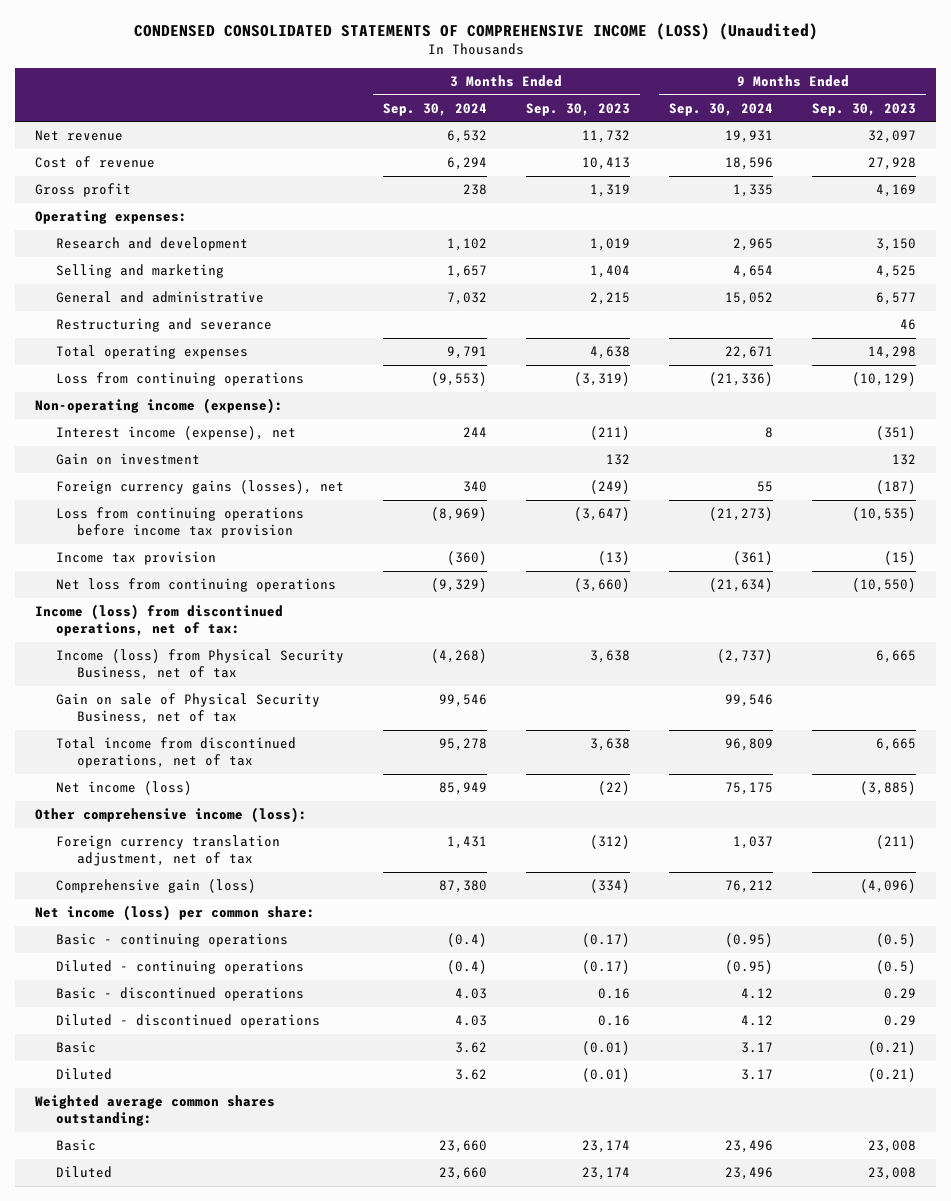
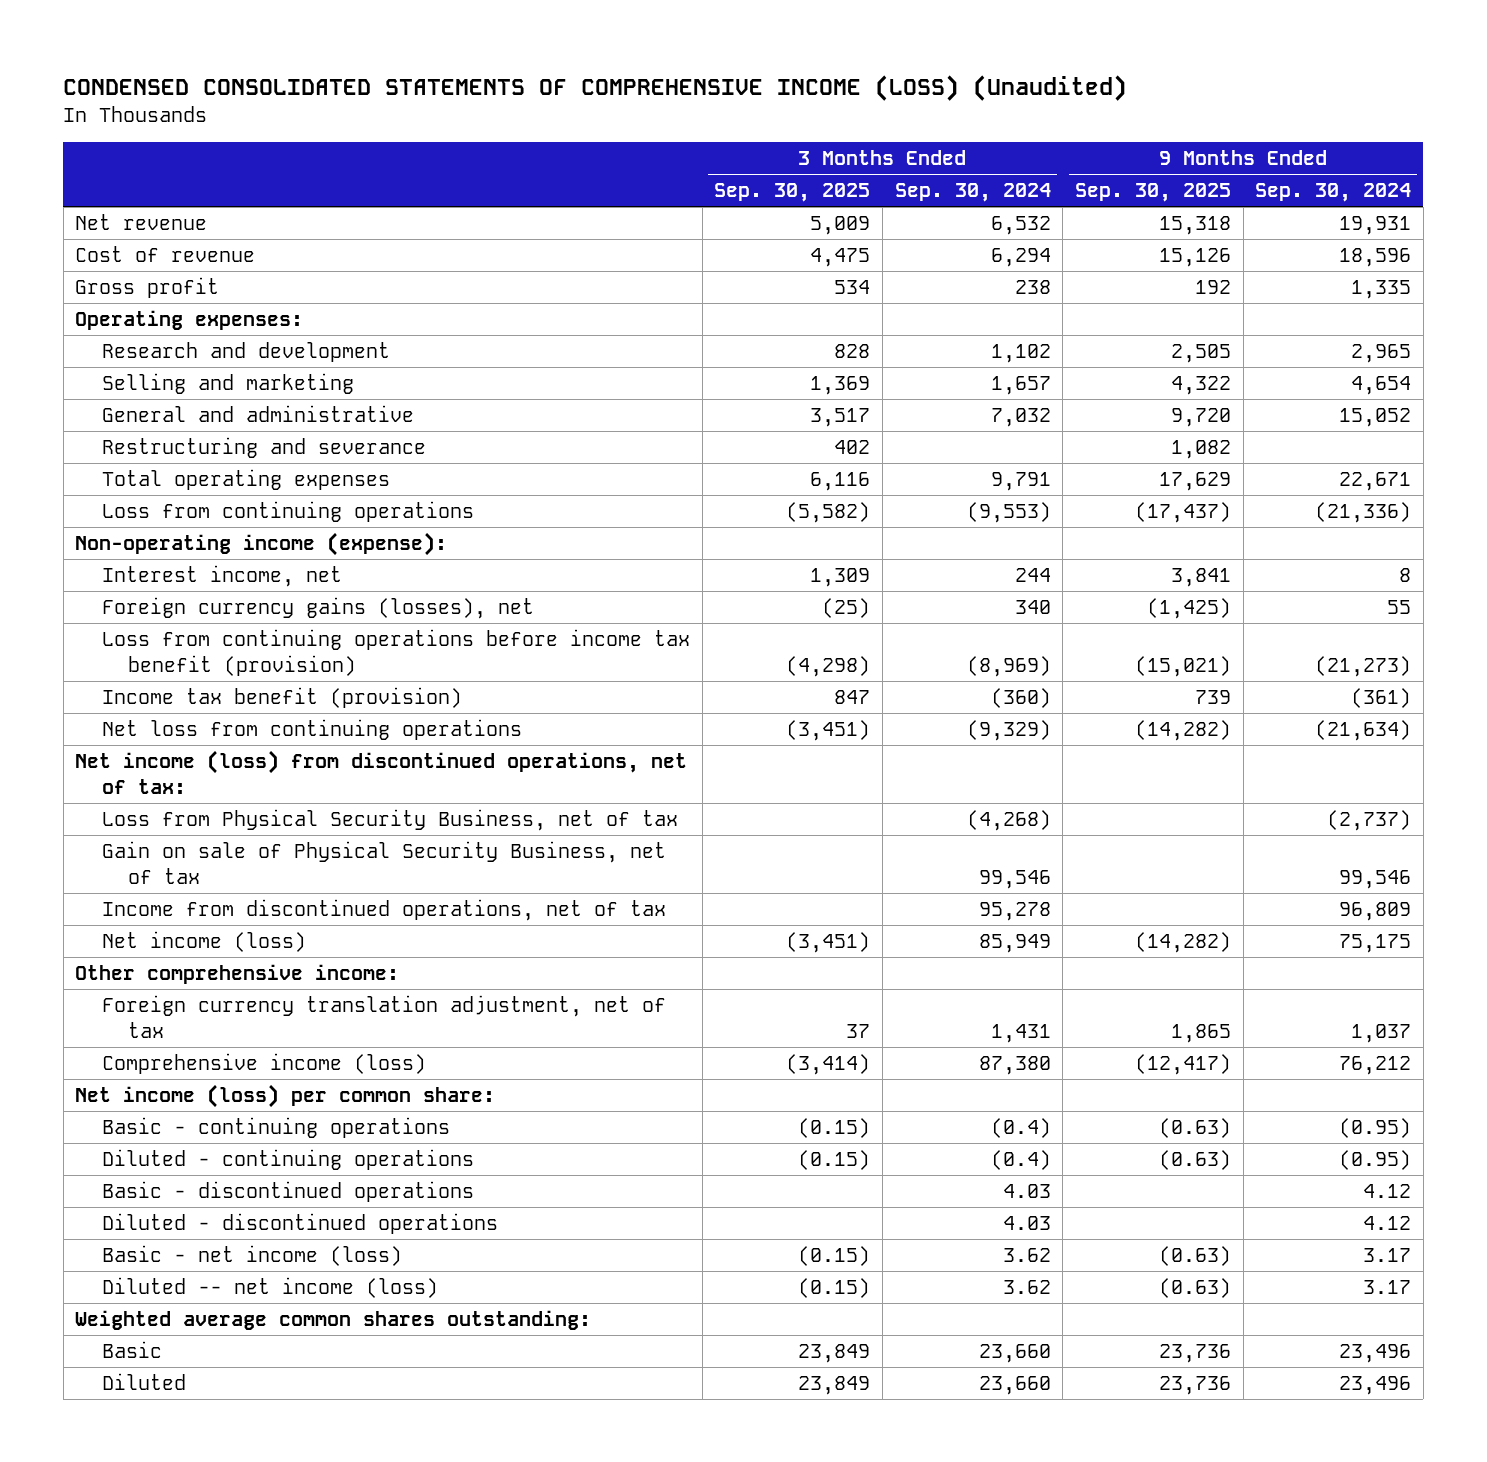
- | 3 Months Ended Sep. 30, 2024 | 3 Months Ended Sep. 30, 2023 | 9 Months Ended Sep. 30, 2024 | 9 Months Ended Sep. 30, 2023
+ | 3 Months Ended Sep. 30, 2025 | 3 Months Ended Sep. 30, 2024 | 9 Months Ended Sep. 30, 2025 | 9 Months Ended Sep. 30, 2024
- Interest income (expense), net | 244 | (211) | 8 | (351)
- Gain on investment | | 132 | | 132
+ Interest income, net | 1,309 | 244 | 3,841 | 8
- Loss from continuing operations before income tax provision | (8,969) | (3,647) | (21,273) | (10,535)
- Income tax provision | (360) | (13) | (361) | (15)
+ Loss from continuing operations before income tax benefit (provision) | (4,298) | (8,969) | (15,021) | (21,273)
+ Income tax benefit (provision) | 847 | (360) | 739 | (361)
- Income (loss) from discontinued operations, net of tax:
- Income (loss) from Physical Security Business, net of tax | (4,268) | 3,638 | (2,737) | 6,665
+ Net income (loss) from discontinued operations, net of tax:
+ Loss from Physical Security Business, net of tax | | (4,268) | | (2,737)
- Total income from discontinued operations, net of tax | 95,278 | 3,638 | 96,809 | 6,665
+ Income from discontinued operations, net of tax | | 95,278 | | 96,809
- Other comprehensive income (loss):
+ Other comprehensive income:
- Comprehensive gain (loss) | 87,380 | (334) | 76,212 | (4,096)
+ Comprehensive income (loss) | (3,414) | 87,380 | (12,417) | 76,212
- Basic | 3.62 | (0.01) | 3.17 | (0.21)
- Diluted | 3.62 | (0.01) | 3.17 | (0.21)
+ Basic - net income (loss) | (0.15) | 3.62 | (0.63) | 3.17
+ Diluted -- net income (loss) | (0.15) | 3.62 | (0.63) | 3.17

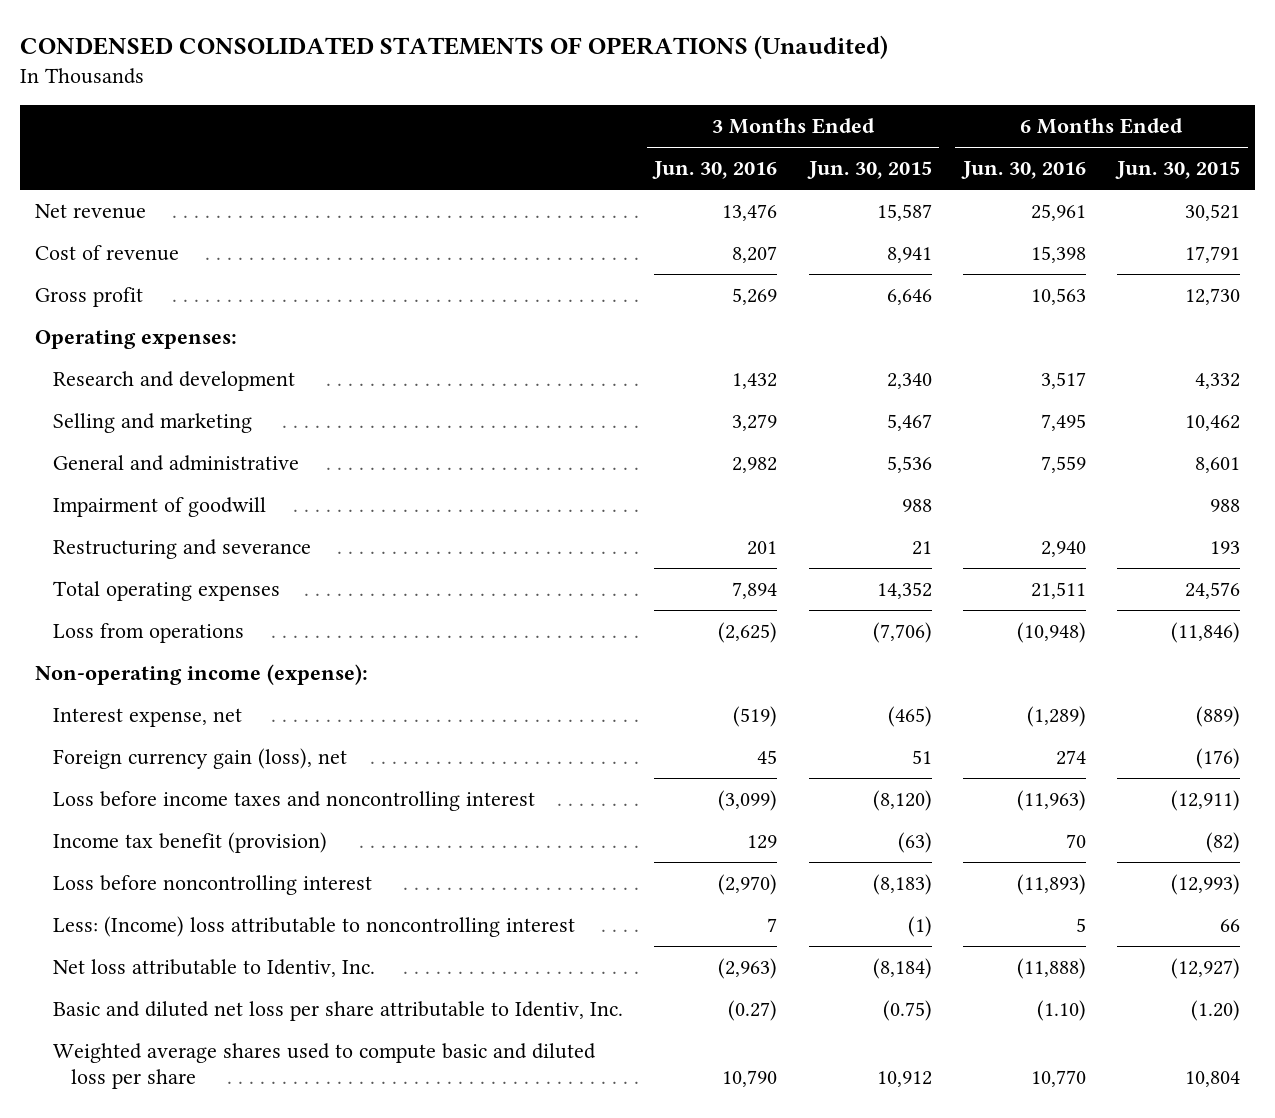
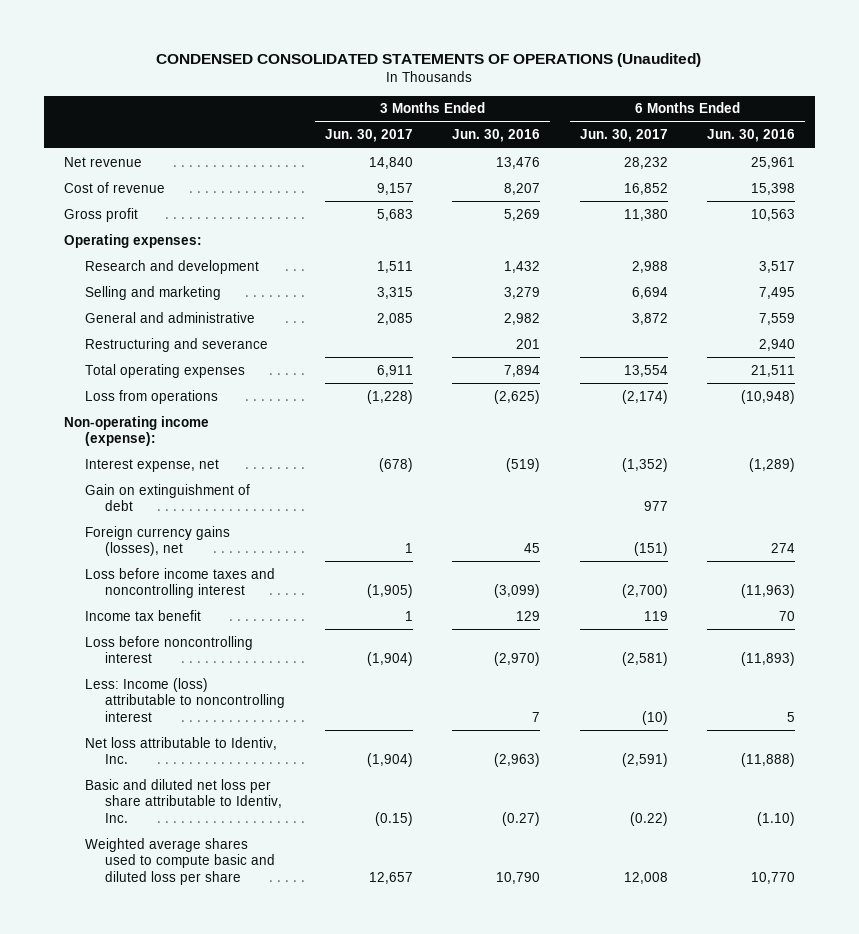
- | 3 Months Ended Jun. 30, 2016 | 3 Months Ended Jun. 30, 2015 | 6 Months Ended Jun. 30, 2016 | 6 Months Ended Jun. 30, 2015
+ | 3 Months Ended Jun. 30, 2017 | 3 Months Ended Jun. 30, 2016 | 6 Months Ended Jun. 30, 2017 | 6 Months Ended Jun. 30, 2016
- Impairment of goodwill | | 988 | | 988
- Foreign currency gain (loss), net | 45 | 51 | 274 | (176)
+ Gain on extinguishment of debt | | | 977 |
+ Foreign currency gains (losses), net | 1 | 45 | (151) | 274
- Income tax benefit (provision) | 129 | (63) | 70 | (82)
+ Income tax benefit | 1 | 129 | 119 | 70
- Less: (Income) loss attributable to noncontrolling interest | 7 | (1) | 5 | 66
+ Less: Income (loss) attributable to noncontrolling interest | | 7 | (10) | 5

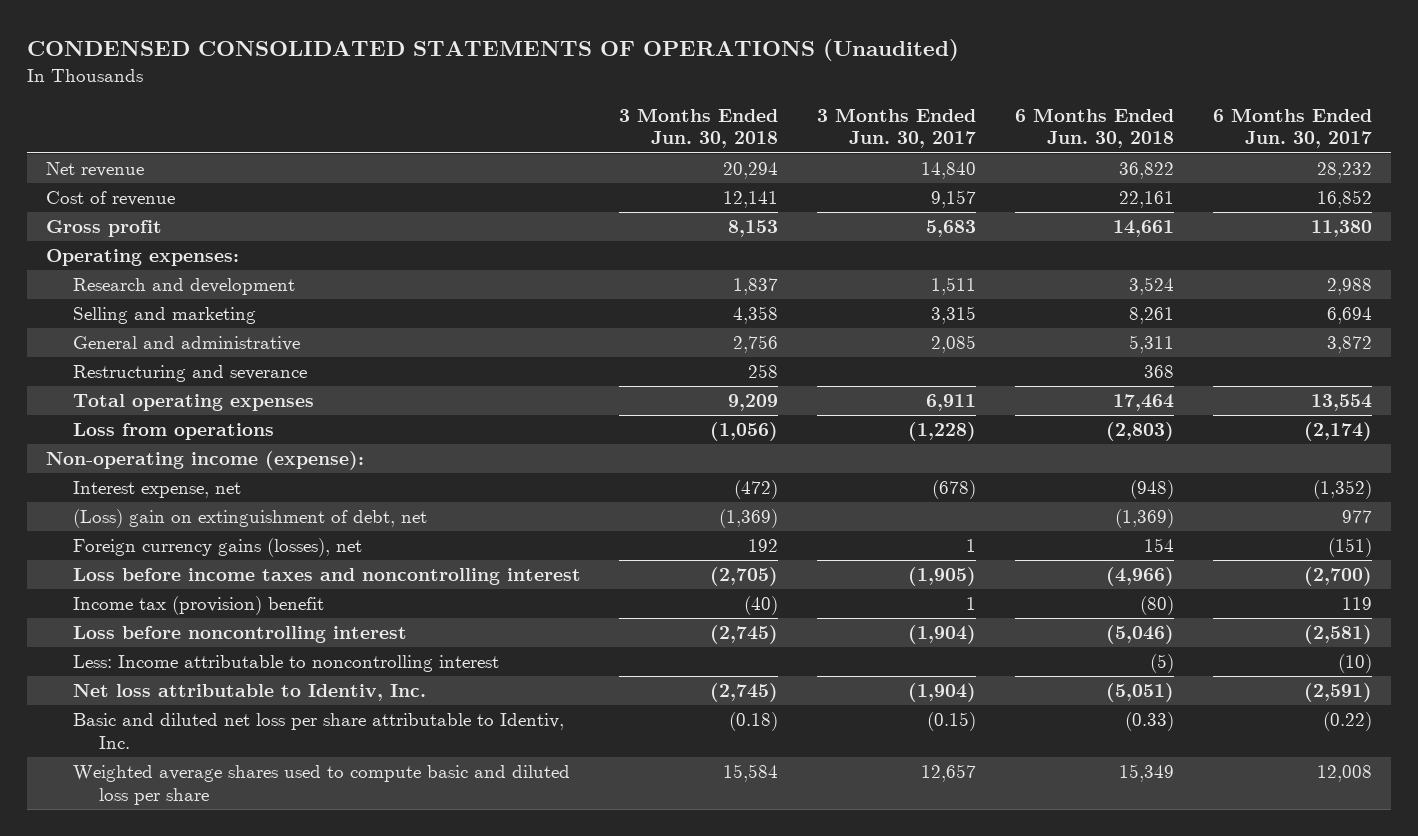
- | 3 Months Ended Jun. 30, 2017 | 3 Months Ended Jun. 30, 2016 | 6 Months Ended Jun. 30, 2017 | 6 Months Ended Jun. 30, 2016
+ | 3 Months Ended Jun. 30, 2018 | 3 Months Ended Jun. 30, 2017 | 6 Months Ended Jun. 30, 2018 | 6 Months Ended Jun. 30, 2017
- Gain on extinguishment of debt | | | 977 |
+ (Loss) gain on extinguishment of debt, net | (1,369) | | (1,369) | 977
- Income tax benefit | 1 | 129 | 119 | 70
+ Income tax (provision) benefit | (40) | 1 | (80) | 119
- Less: Income (loss) attributable to noncontrolling interest | | 7 | (10) | 5
+ Less: Income attributable to noncontrolling interest | | | (5) | (10)

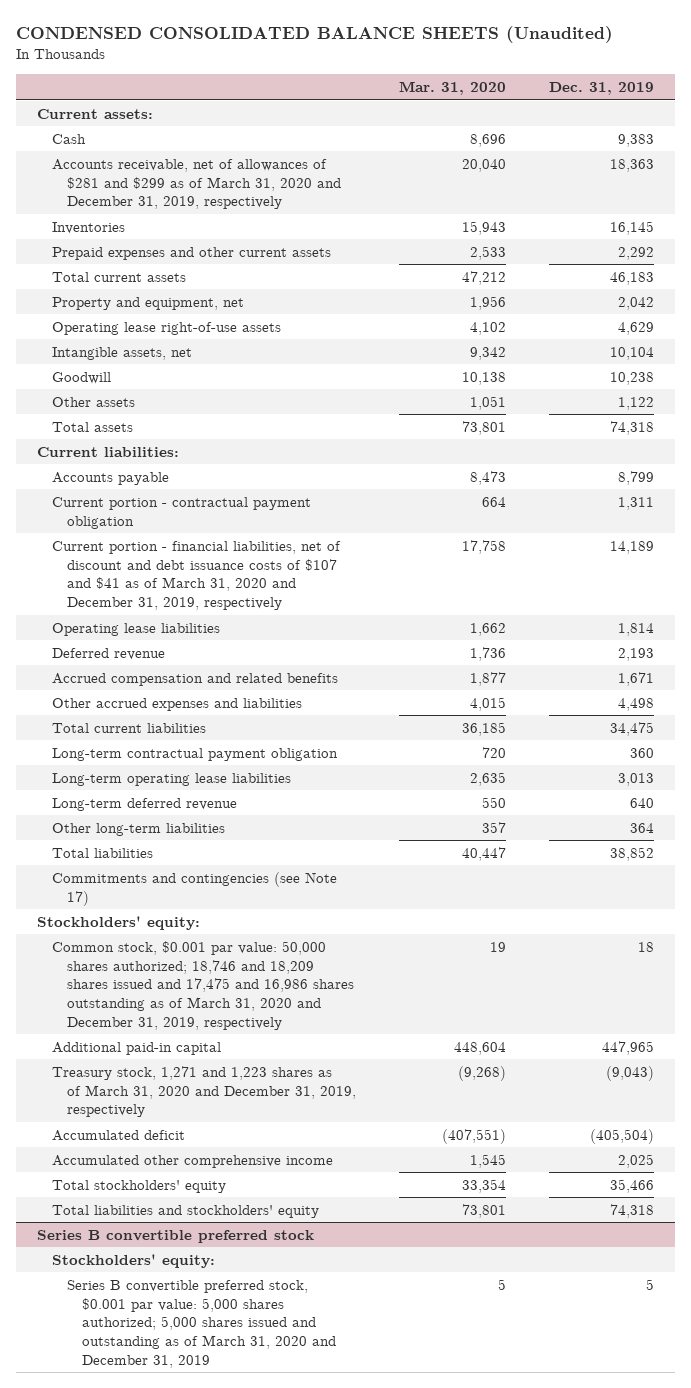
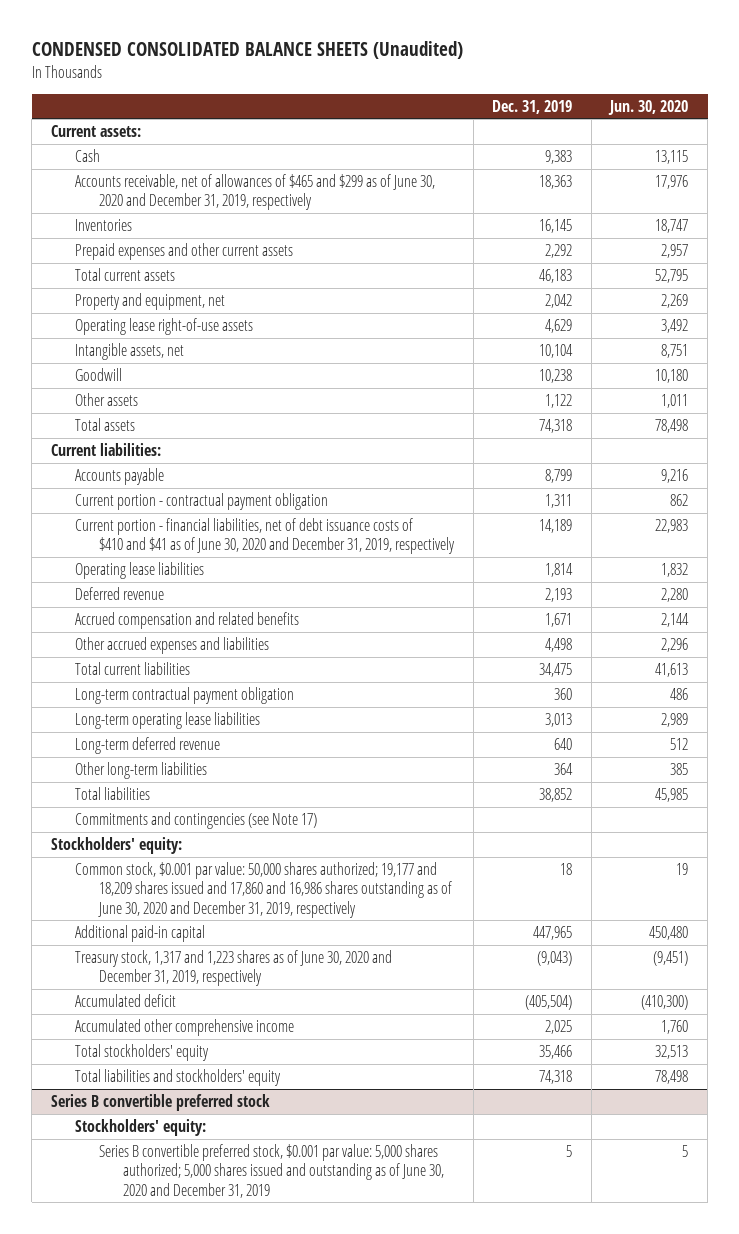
- | Mar. 31, 2020 | Dec. 31, 2019
+ | Dec. 31, 2019 | Jun. 30, 2020
- Accounts receivable, net of allowances of $281 and $299 as of March 31, 2020 and December 31, 2019, respectively | 20,040 | 18,363
+ Accounts receivable, net of allowances of $465 and $299 as of June 30, 2020 and December 31, 2019, respectively | 18,363 | 17,976
- Current portion - financial liabilities, net of discount and debt issuance costs of $107 and $41 as of March 31, 2020 and December 31, 2019, respectively | 17,758 | 14,189
+ Current portion - financial liabilities, net of debt issuance costs of $410 and $41 as of June 30, 2020 and December 31, 2019, respectively | 14,189 | 22,983
- Common stock, $0.001 par value: 50,000 shares authorized; 18,746 and 18,209 shares issued and 17,475 and 16,986 shares outstanding as of March 31, 2020 and December 31, 2019, respectively | 19 | 18
+ Common stock, $0.001 par value: 50,000 shares authorized; 19,177 and 18,209 shares issued and 17,860 and 16,986 shares outstanding as of June 30, 2020 and December 31, 2019, respectively | 18 | 19
- Treasury stock, 1,271 and 1,223 shares as of March 31, 2020 and December 31, 2019, respectively | (9,268) | (9,043)
+ Treasury stock, 1,317 and 1,223 shares as of June 30, 2020 and December 31, 2019, respectively | (9,043) | (9,451)
@ Series B convertible preferred stock
- Series B convertible preferred stock, $0.001 par value: 5,000 shares authorized; 5,000 shares issued and outstanding as of March 31, 2020 and December 31, 2019 | 5 | 5
+ Series B convertible preferred stock, $0.001 par value: 5,000 shares authorized; 5,000 shares issued and outstanding as of June 30, 2020 and December 31, 2019 | 5 | 5

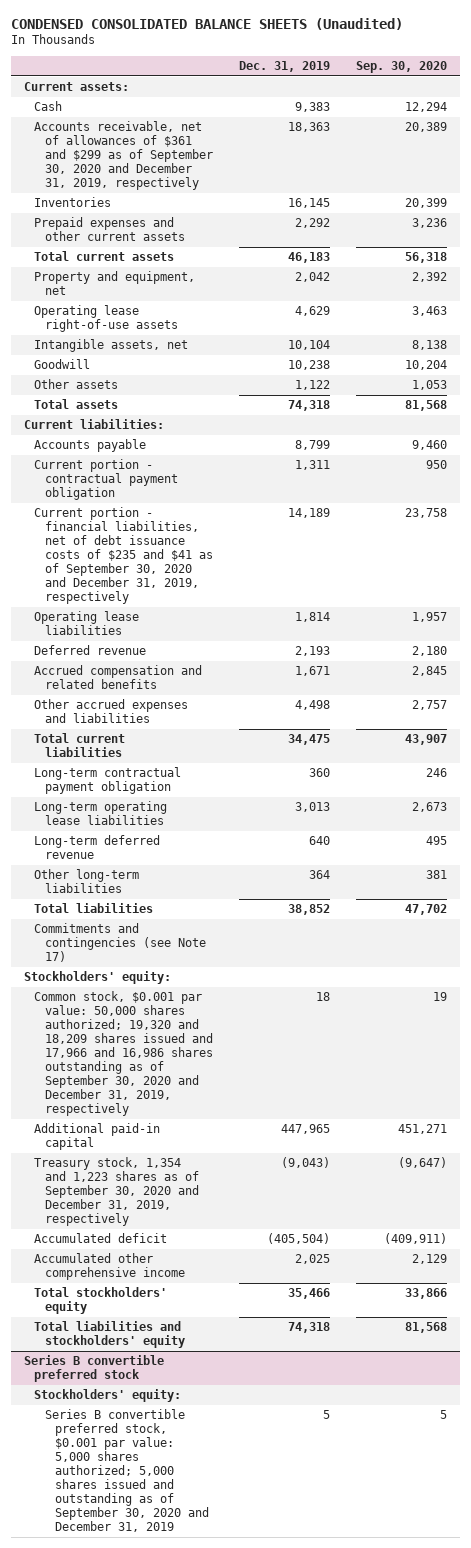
- | Dec. 31, 2019 | Jun. 30, 2020
+ | Dec. 31, 2019 | Sep. 30, 2020
- Accounts receivable, net of allowances of $465 and $299 as of June 30, 2020 and December 31, 2019, respectively | 18,363 | 17,976
+ Accounts receivable, net of allowances of $361 and $299 as of September 30, 2020 and December 31, 2019, respectively | 18,363 | 20,389
- Current portion - financial liabilities, net of debt issuance costs of $410 and $41 as of June 30, 2020 and December 31, 2019, respectively | 14,189 | 22,983
+ Current portion - financial liabilities, net of debt issuance costs of $235 and $41 as of September 30, 2020 and December 31, 2019, respectively | 14,189 | 23,758
- Common stock, $0.001 par value: 50,000 shares authorized; 19,177 and 18,209 shares issued and 17,860 and 16,986 shares outstanding as of June 30, 2020 and December 31, 2019, respectively | 18 | 19
+ Common stock, $0.001 par value: 50,000 shares authorized; 19,320 and 18,209 shares issued and 17,966 and 16,986 shares outstanding as of September 30, 2020 and December 31, 2019, respectively | 18 | 19
- Treasury stock, 1,317 and 1,223 shares as of June 30, 2020 and December 31, 2019, respectively | (9,043) | (9,451)
+ Treasury stock, 1,354 and 1,223 shares as of September 30, 2020 and December 31, 2019, respectively | (9,043) | (9,647)
@ Series B convertible preferred stock
- Series B convertible preferred stock, $0.001 par value: 5,000 shares authorized; 5,000 shares issued and outstanding as of June 30, 2020 and December 31, 2019 | 5 | 5
+ Series B convertible preferred stock, $0.001 par value: 5,000 shares authorized; 5,000 shares issued and outstanding as of September 30, 2020 and December 31, 2019 | 5 | 5

